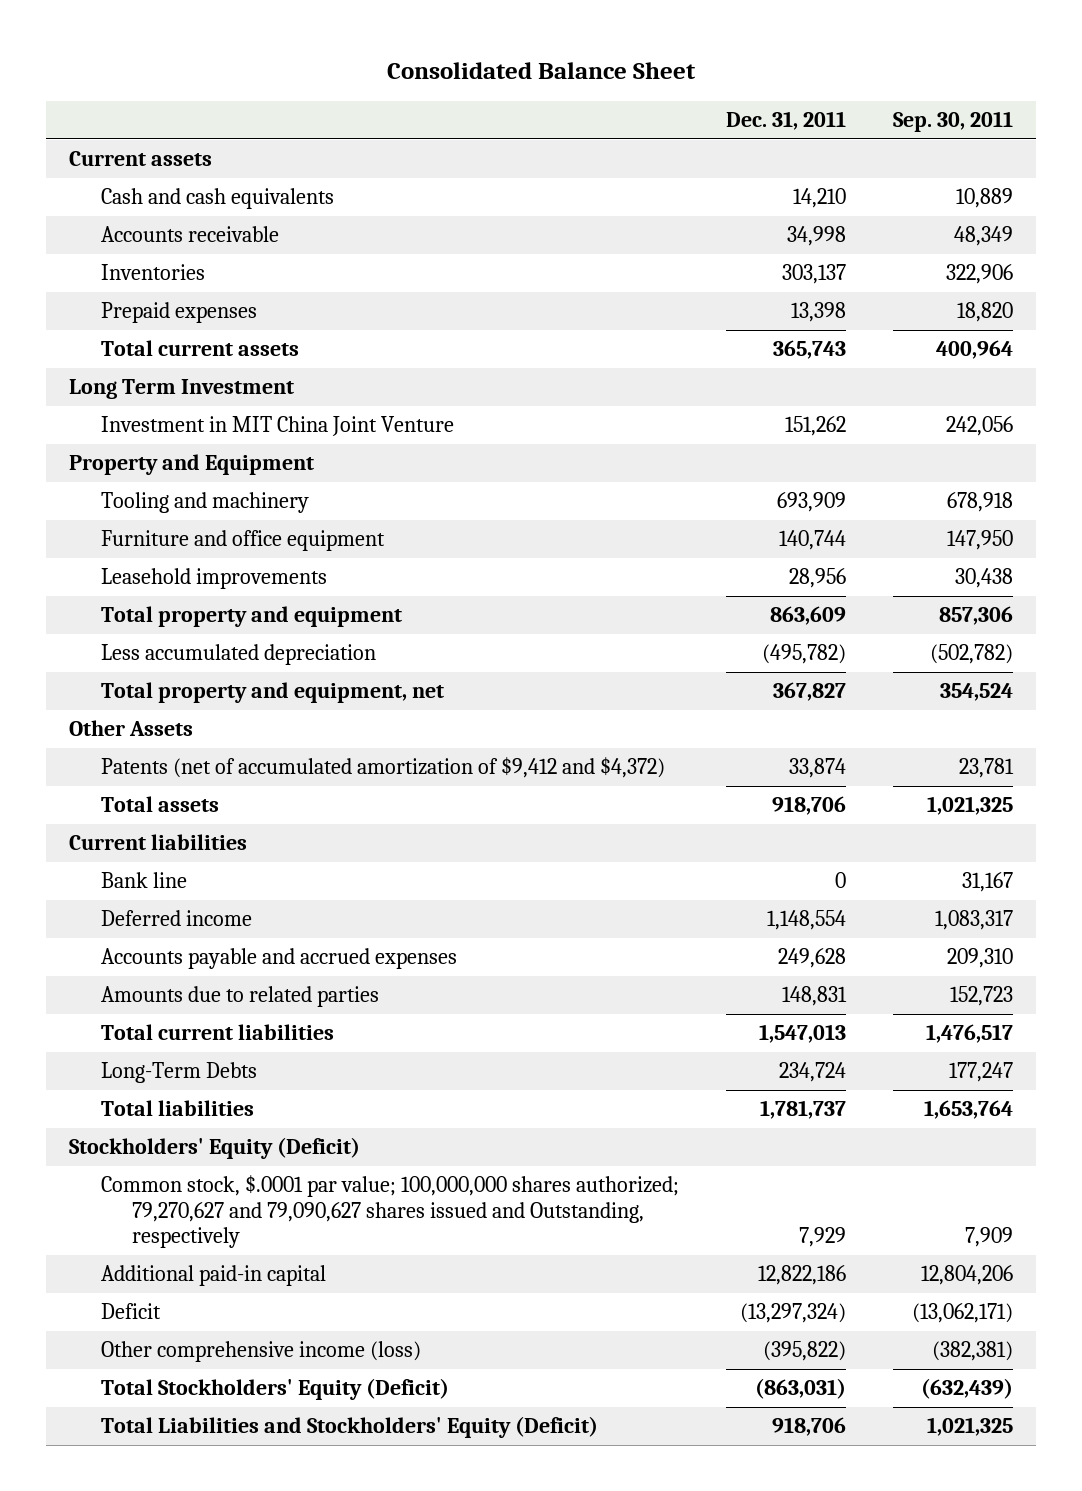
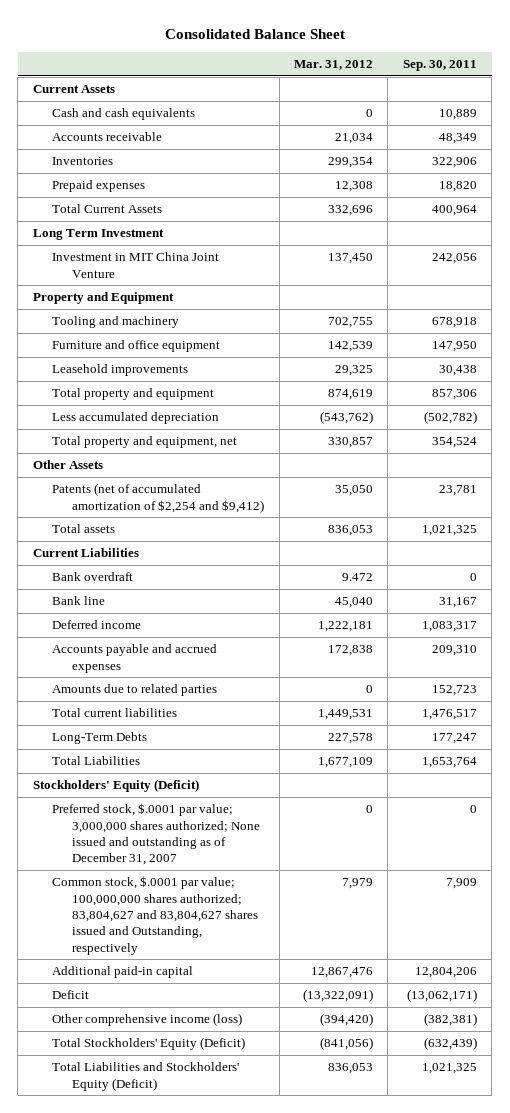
- | Dec. 31, 2011 | Sep. 30, 2011
+ | Mar. 31, 2012 | Sep. 30, 2011
- Current assets
+ Current Assets
- Total current assets | 365,743 | 400,964
+ Total Current Assets | 332,696 | 400,964
- Patents (net of accumulated amortization of $9,412 and $4,372) | 33,874 | 23,781
+ Patents (net of accumulated amortization of $2,254 and $9,412) | 35,050 | 23,781
- Current liabilities
+ Current Liabilities
+ Bank overdraft | 9.472 | 0
- Total liabilities | 1,781,737 | 1,653,764
+ Total Liabilities | 1,677,109 | 1,653,764
- Common stock, $.0001 par value; 100,000,000 shares authorized; 79,270,627 and 79,090,627 shares issued and Outstanding, respectively | 7,929 | 7,909
+ Preferred stock, $.0001 par value; 3,000,000 shares authorized; None issued and outstanding as of December 31, 2007 | 0 | 0
+ Common stock, $.0001 par value; 100,000,000 shares authorized; 83,804,627 and 83,804,627 shares issued and Outstanding, respectively | 7,979 | 7,909

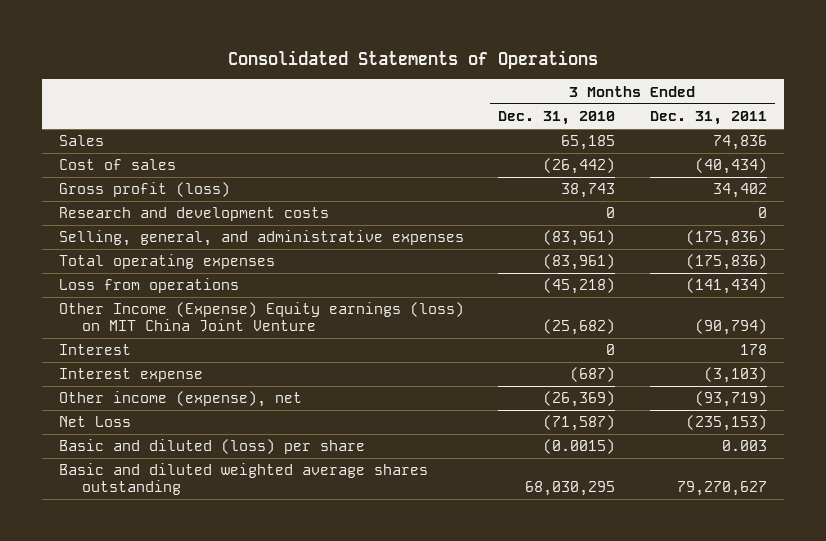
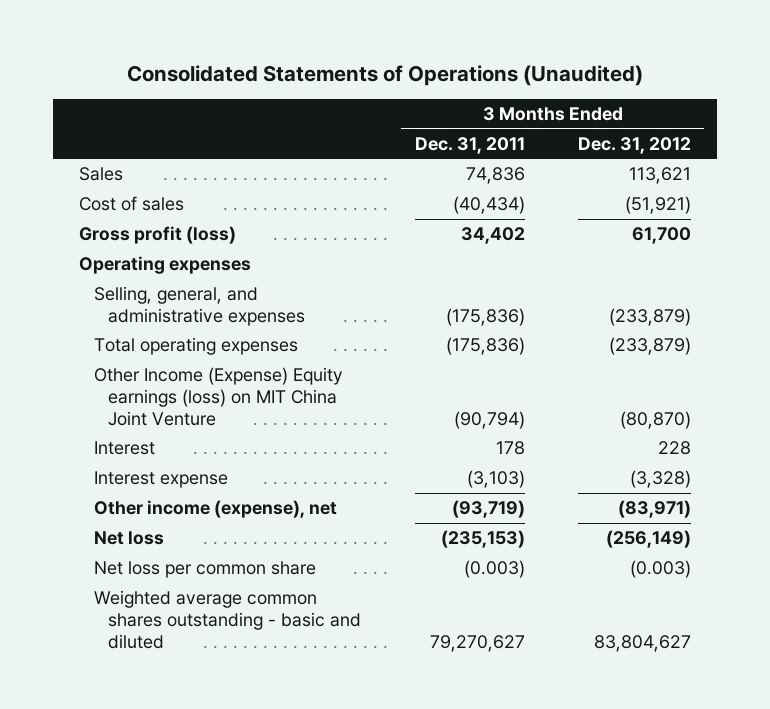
- Consolidated Statements of Operations
+ Consolidated Statements of Operations (Unaudited)
- | 3 Months Ended Dec. 31, 2010 | 3 Months Ended Dec. 31, 2011
+ | 3 Months Ended Dec. 31, 2011 | 3 Months Ended Dec. 31, 2012
- Research and development costs | 0 | 0
+ Operating expenses
- Loss from operations | (45,218) | (141,434)
- Net Loss | (71,587) | (235,153)
- Basic and diluted (loss) per share | (0.0015) | 0.003
- Basic and diluted weighted average shares outstanding | 68,030,295 | 79,270,627
+ Net loss | (235,153) | (256,149)
+ Net loss per common share | (0.003) | (0.003)
+ Weighted average common shares outstanding - basic and diluted | 79,270,627 | 83,804,627

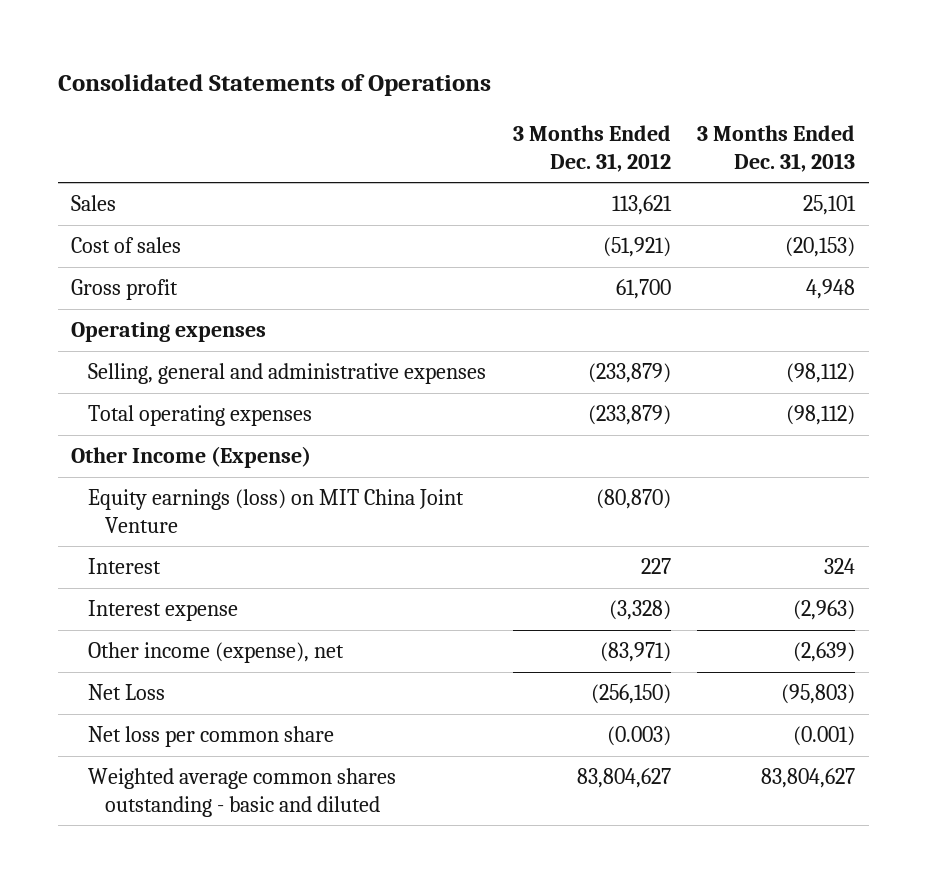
- Consolidated Statements of Operations (Unaudited)
+ Consolidated Statements of Operations
- | 3 Months Ended Dec. 31, 2011 | 3 Months Ended Dec. 31, 2012
+ | 3 Months Ended Dec. 31, 2012 | 3 Months Ended Dec. 31, 2013
- Gross profit (loss) | 34,402 | 61,700
+ Gross profit | 61,700 | 4,948
- Selling, general, and administrative expenses | (175,836) | (233,879)
+ Selling, general and administrative expenses | (233,879) | (98,112)
- Other Income (Expense) Equity earnings (loss) on MIT China Joint Venture | (90,794) | (80,870)
- Interest | 178 | 228
+ Other Income (Expense)
+ Equity earnings (loss) on MIT China Joint Venture | (80,870) |
+ Interest | 227 | 324
- Net loss | (235,153) | (256,149)
+ Net Loss | (256,150) | (95,803)

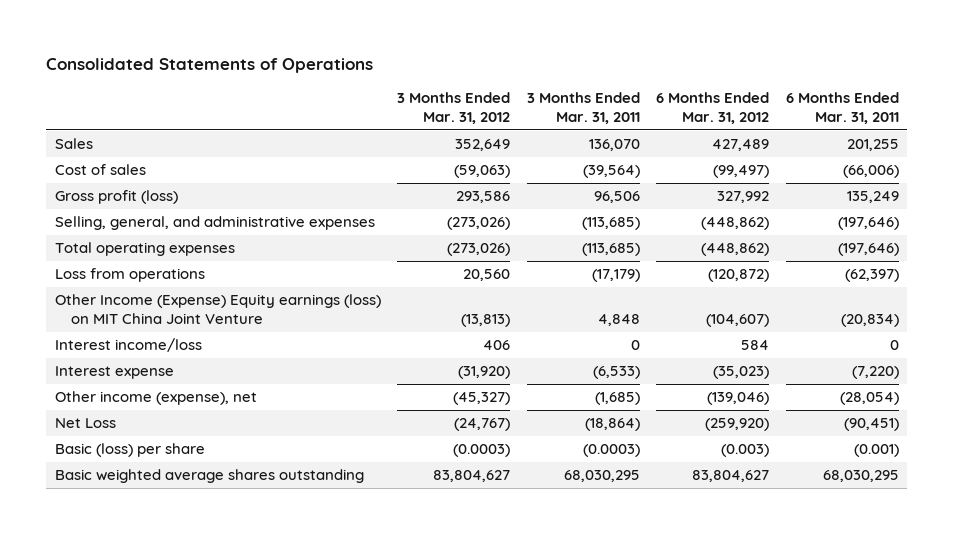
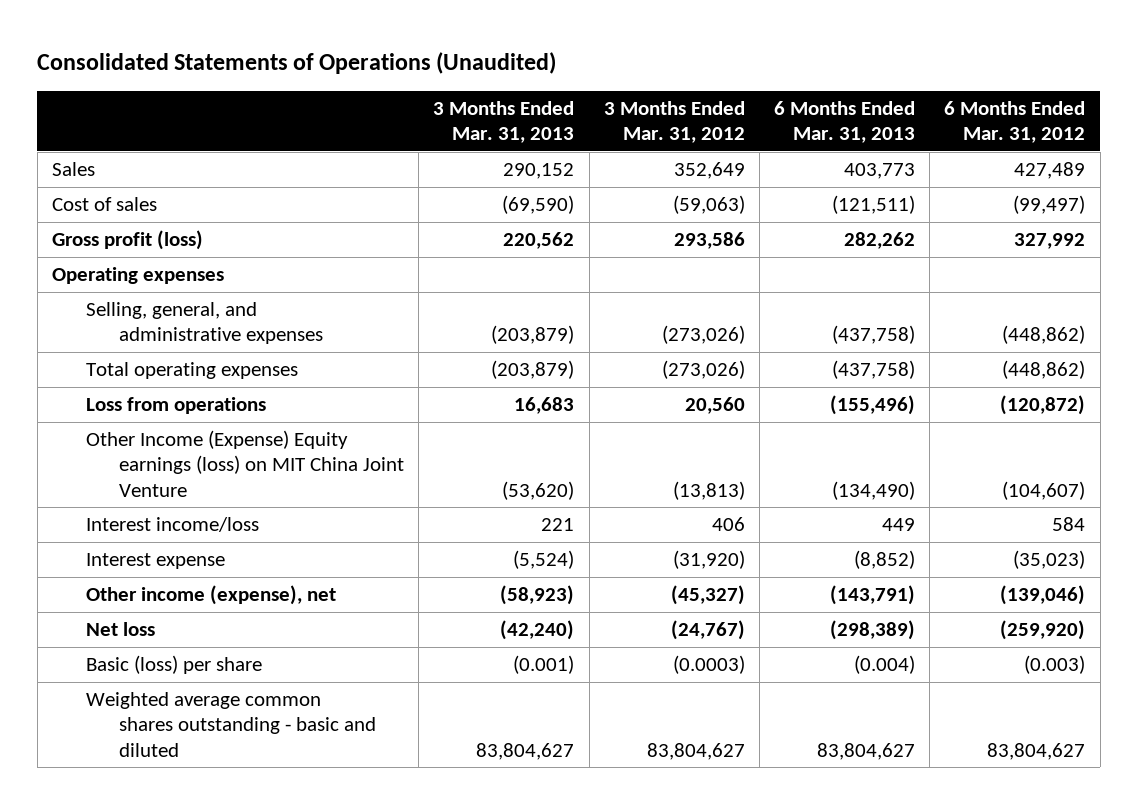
- Consolidated Statements of Operations
+ Consolidated Statements of Operations (Unaudited)
- | 3 Months Ended Mar. 31, 2012 | 3 Months Ended Mar. 31, 2011 | 6 Months Ended Mar. 31, 2012 | 6 Months Ended Mar. 31, 2011
+ | 3 Months Ended Mar. 31, 2013 | 3 Months Ended Mar. 31, 2012 | 6 Months Ended Mar. 31, 2013 | 6 Months Ended Mar. 31, 2012
+ Operating expenses
- Net Loss | (24,767) | (18,864) | (259,920) | (90,451)
+ Net loss | (42,240) | (24,767) | (298,389) | (259,920)
- Basic weighted average shares outstanding | 83,804,627 | 68,030,295 | 83,804,627 | 68,030,295
+ Weighted average common shares outstanding - basic and diluted | 83,804,627 | 83,804,627 | 83,804,627 | 83,804,627

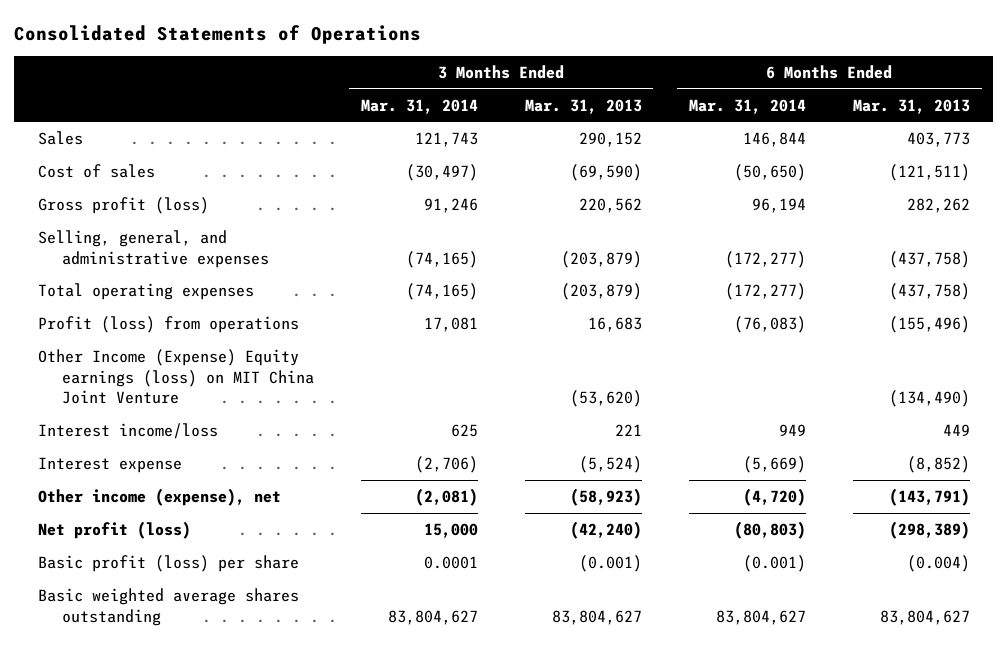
- Consolidated Statements of Operations (Unaudited)
+ Consolidated Statements of Operations
- | 3 Months Ended Mar. 31, 2013 | 3 Months Ended Mar. 31, 2012 | 6 Months Ended Mar. 31, 2013 | 6 Months Ended Mar. 31, 2012
+ | 3 Months Ended Mar. 31, 2014 | 3 Months Ended Mar. 31, 2013 | 6 Months Ended Mar. 31, 2014 | 6 Months Ended Mar. 31, 2013
- Operating expenses
- Loss from operations | 16,683 | 20,560 | (155,496) | (120,872)
+ Profit (loss) from operations | 17,081 | 16,683 | (76,083) | (155,496)
- Net loss | (42,240) | (24,767) | (298,389) | (259,920)
- Basic (loss) per share | (0.001) | (0.0003) | (0.004) | (0.003)
- Weighted average common shares outstanding - basic and diluted | 83,804,627 | 83,804,627 | 83,804,627 | 83,804,627
+ Net profit (loss) | 15,000 | (42,240) | (80,803) | (298,389)
+ Basic profit (loss) per share | 0.0001 | (0.001) | (0.001) | (0.004)
+ Basic weighted average shares outstanding | 83,804,627 | 83,804,627 | 83,804,627 | 83,804,627

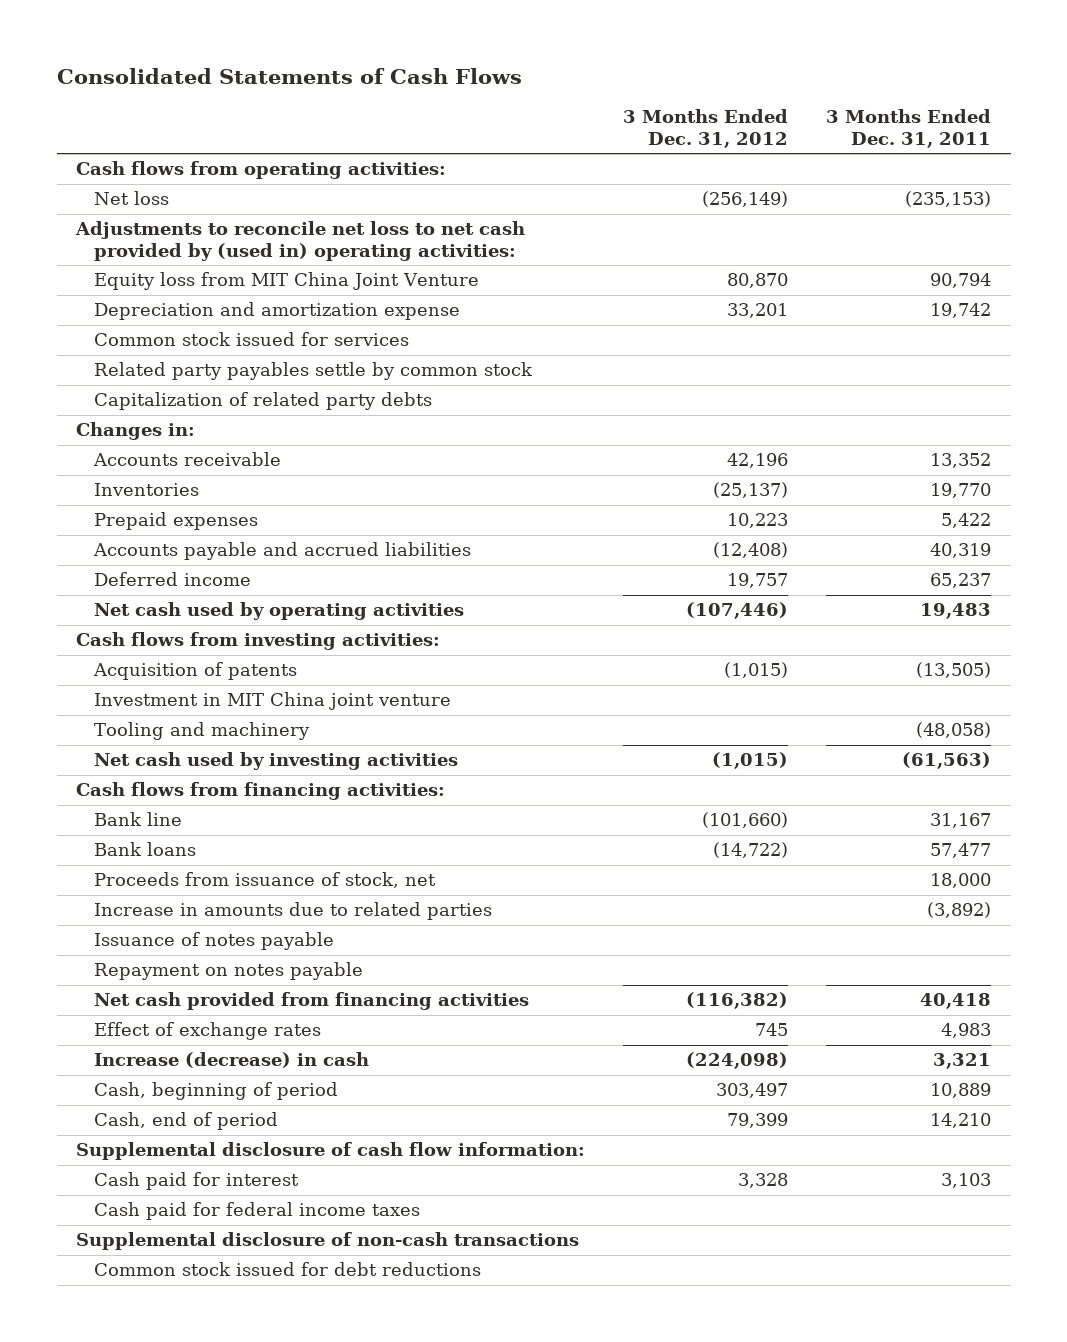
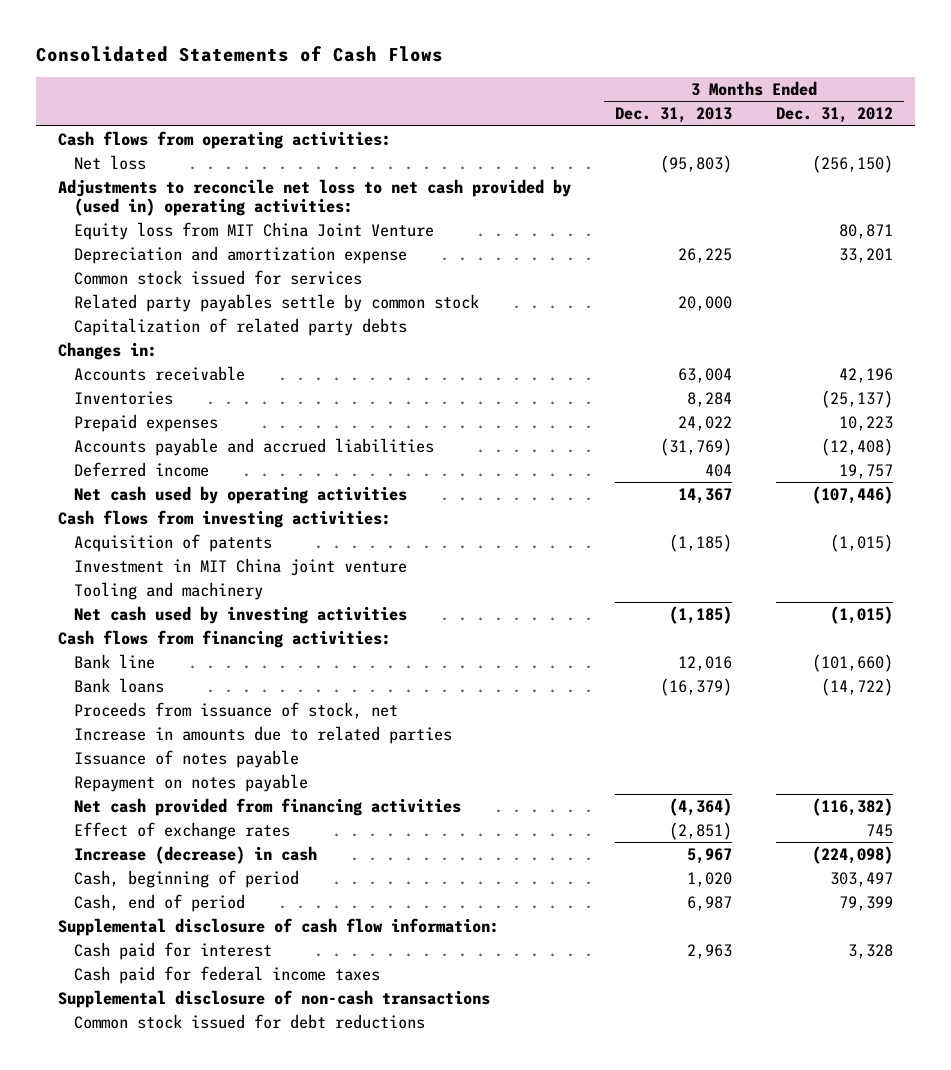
- | 3 Months Ended Dec. 31, 2012 | 3 Months Ended Dec. 31, 2011
+ | 3 Months Ended Dec. 31, 2013 | 3 Months Ended Dec. 31, 2012
- Net loss | (256,149) | (235,153)
+ Net loss | (95,803) | (256,150)
- Equity loss from MIT China Joint Venture | 80,870 | 90,794
+ Equity loss from MIT China Joint Venture | | 80,871

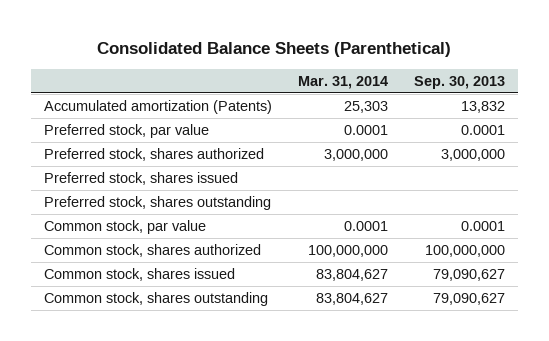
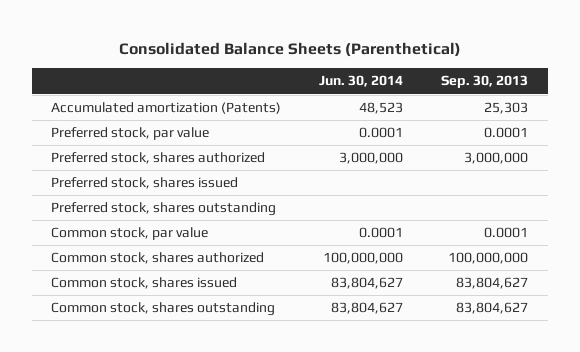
- | Mar. 31, 2014 | Sep. 30, 2013
+ | Jun. 30, 2014 | Sep. 30, 2013
- Accumulated amortization (Patents) | 25,303 | 13,832
+ Accumulated amortization (Patents) | 48,523 | 25,303
- Common stock, shares issued | 83,804,627 | 79,090,627
- Common stock, shares outstanding | 83,804,627 | 79,090,627
+ Common stock, shares issued | 83,804,627 | 83,804,627
+ Common stock, shares outstanding | 83,804,627 | 83,804,627

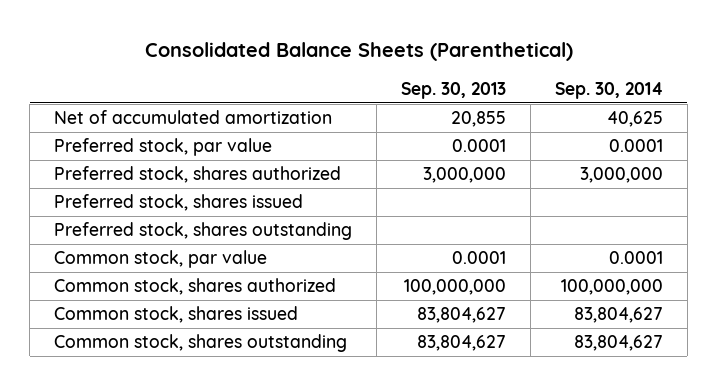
- | Jun. 30, 2014 | Sep. 30, 2013
+ | Sep. 30, 2013 | Sep. 30, 2014
- Accumulated amortization (Patents) | 48,523 | 25,303
+ Net of accumulated amortization | 20,855 | 40,625

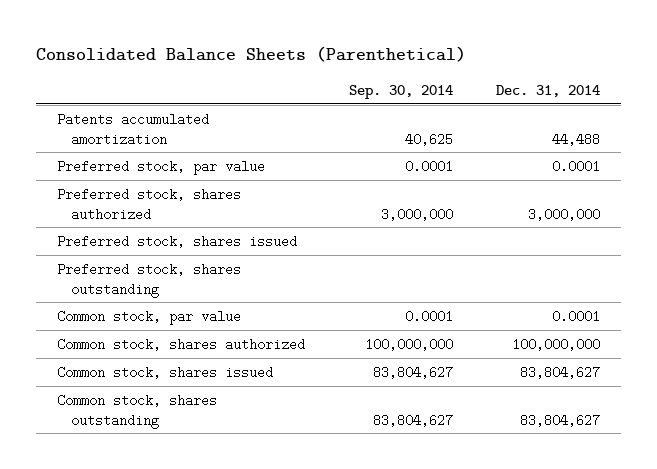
- | Sep. 30, 2013 | Sep. 30, 2014
+ | Sep. 30, 2014 | Dec. 31, 2014
- Net of accumulated amortization | 20,855 | 40,625
+ Patents accumulated amortization | 40,625 | 44,488

